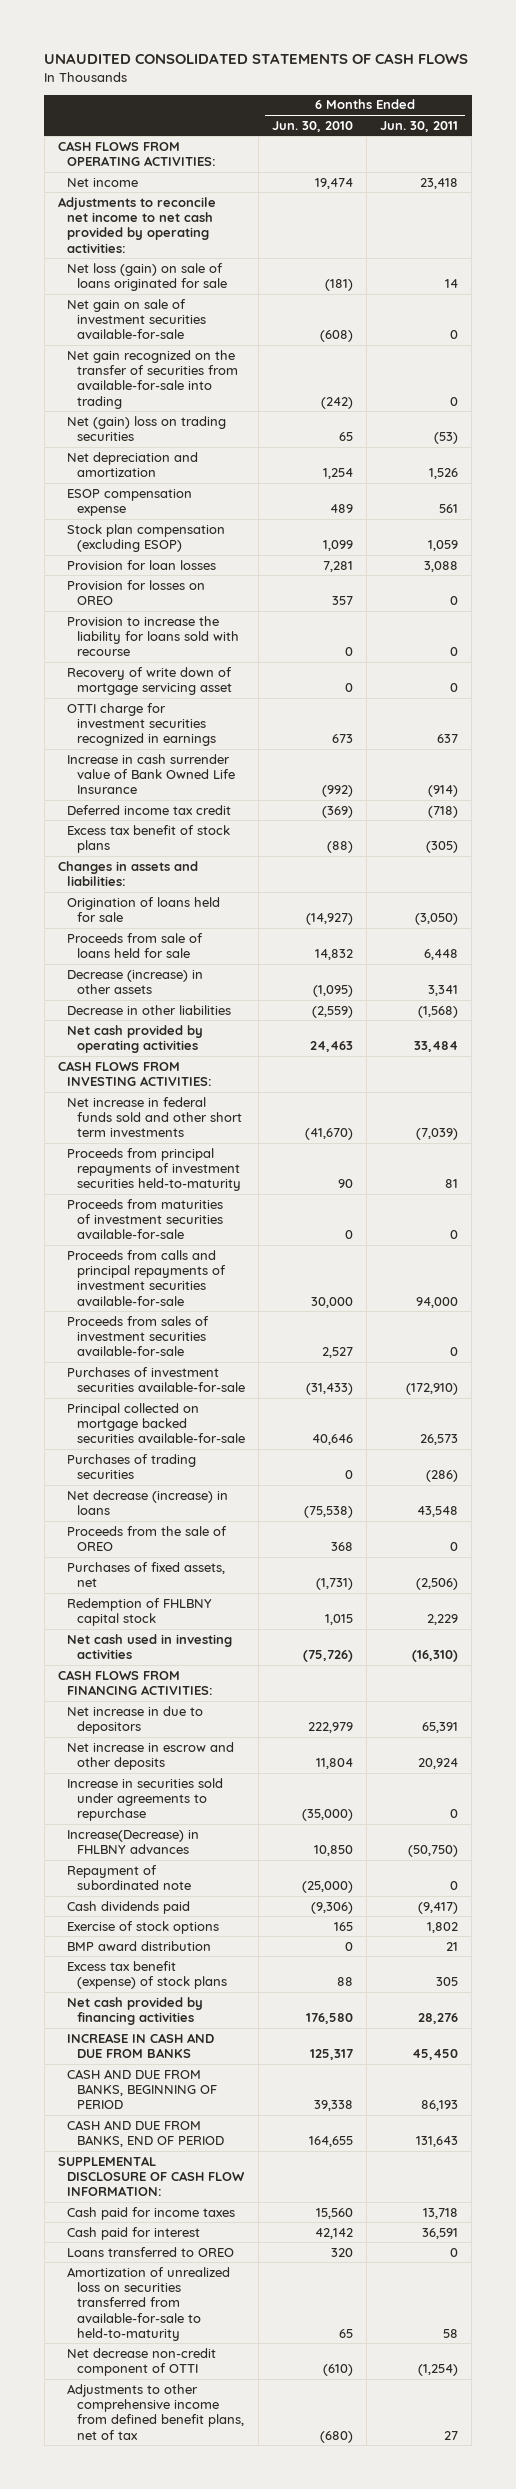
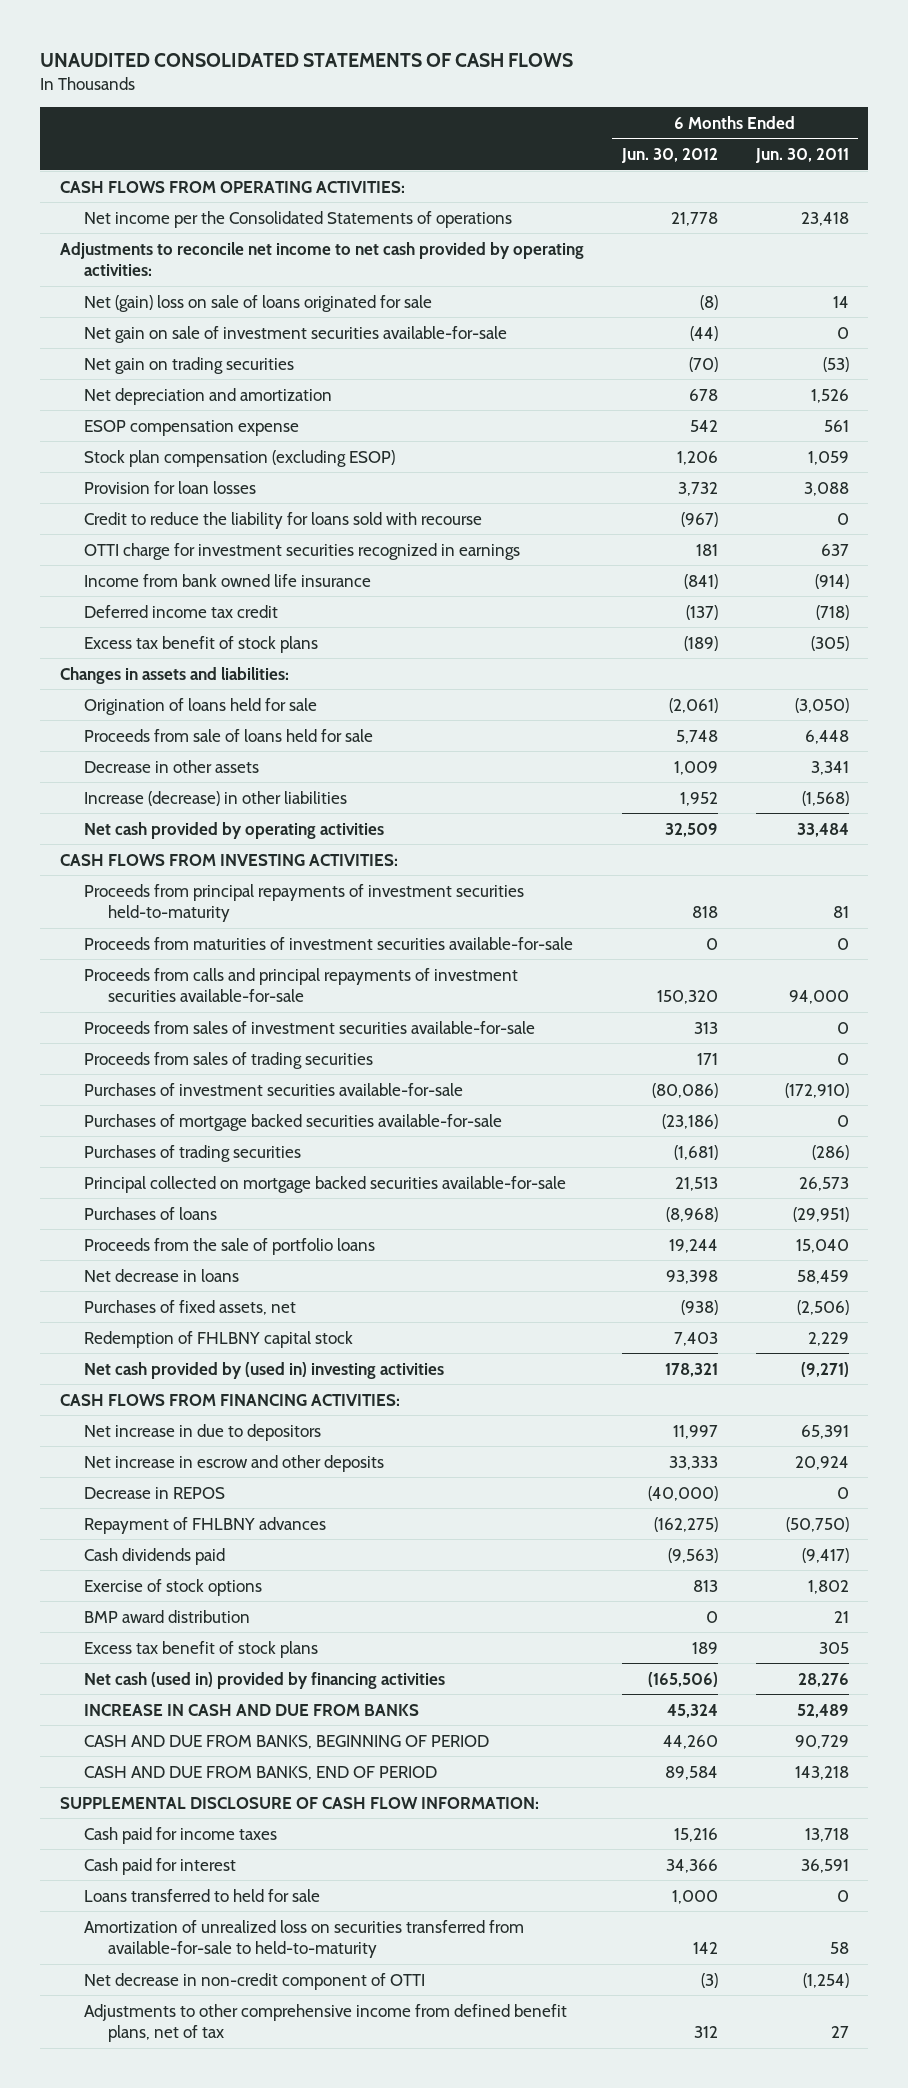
- | 6 Months Ended Jun. 30, 2010 | 6 Months Ended Jun. 30, 2011
+ | 6 Months Ended Jun. 30, 2012 | 6 Months Ended Jun. 30, 2011
- Net income | 19,474 | 23,418
+ Net income per the Consolidated Statements of operations | 21,778 | 23,418
- Net loss (gain) on sale of loans originated for sale | (181) | 14
+ Net (gain) loss on sale of loans originated for sale | (8) | 14
- Net gain recognized on the transfer of securities from available-for-sale into trading | (242) | 0
- Net (gain) loss on trading securities | 65 | (53)
+ Net gain on trading securities | (70) | (53)
- Provision for losses on OREO | 357 | 0
- Provision to increase the liability for loans sold with recourse | 0 | 0
- Recovery of write down of mortgage servicing asset | 0 | 0
+ Credit to reduce the liability for loans sold with recourse | (967) | 0
- Increase in cash surrender value of Bank Owned Life Insurance | (992) | (914)
+ Income from bank owned life insurance | (841) | (914)
- Decrease (increase) in other assets | (1,095) | 3,341
- Decrease in other liabilities | (2,559) | (1,568)
+ Decrease in other assets | 1,009 | 3,341
+ Increase (decrease) in other liabilities | 1,952 | (1,568)
- Net increase in federal funds sold and other short term investments | (41,670) | (7,039)
+ Proceeds from sales of trading securities | 171 | 0
+ Purchases of mortgage backed securities available-for-sale | (23,186) | 0
- Net decrease (increase) in loans | (75,538) | 43,548
- Proceeds from the sale of OREO | 368 | 0
moved down: Principal collected on mortgage backed securities available-for-sale | 21,513 | 26,573
+ Purchases of loans | (8,968) | (29,951)
+ Proceeds from the sale of portfolio loans | 19,244 | 15,040
+ Net decrease in loans | 93,398 | 58,459
- Net cash used in investing activities | (75,726) | (16,310)
+ Net cash provided by (used in) investing activities | 178,321 | (9,271)
- Increase in securities sold under agreements to repurchase | (35,000) | 0
- Increase(Decrease) in FHLBNY advances | 10,850 | (50,750)
- Repayment of subordinated note | (25,000) | 0
+ Decrease in REPOS | (40,000) | 0
+ Repayment of FHLBNY advances | (162,275) | (50,750)
- Excess tax benefit (expense) of stock plans | 88 | 305
- Net cash provided by financing activities | 176,580 | 28,276
- INCREASE IN CASH AND DUE FROM BANKS | 125,317 | 45,450
- CASH AND DUE FROM BANKS, BEGINNING OF PERIOD | 39,338 | 86,193
- CASH AND DUE FROM BANKS, END OF PERIOD | 164,655 | 131,643
+ Excess tax benefit of stock plans | 189 | 305
+ Net cash (used in) provided by financing activities | (165,506) | 28,276
+ INCREASE IN CASH AND DUE FROM BANKS | 45,324 | 52,489
+ CASH AND DUE FROM BANKS, BEGINNING OF PERIOD | 44,260 | 90,729
+ CASH AND DUE FROM BANKS, END OF PERIOD | 89,584 | 143,218
- Loans transferred to OREO | 320 | 0
+ Loans transferred to held for sale | 1,000 | 0
- Net decrease non-credit component of OTTI | (610) | (1,254)
+ Net decrease in non-credit component of OTTI | (3) | (1,254)

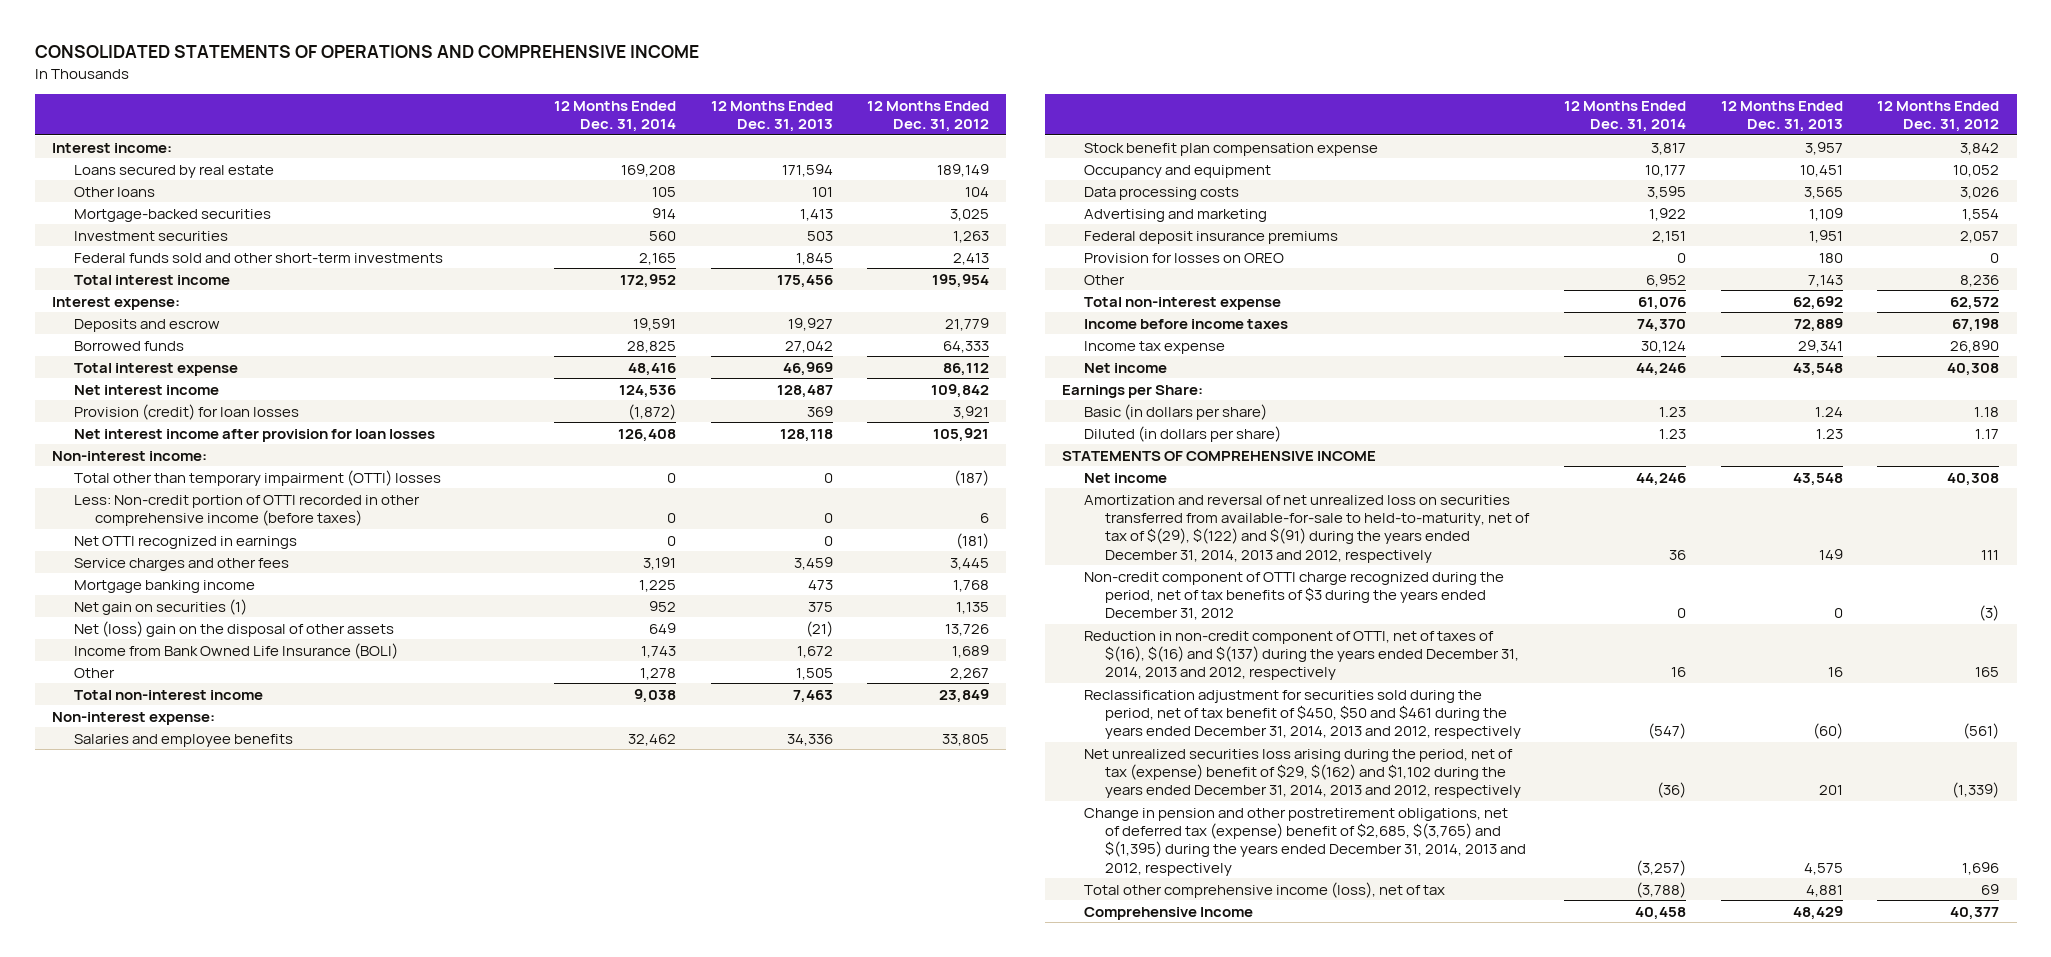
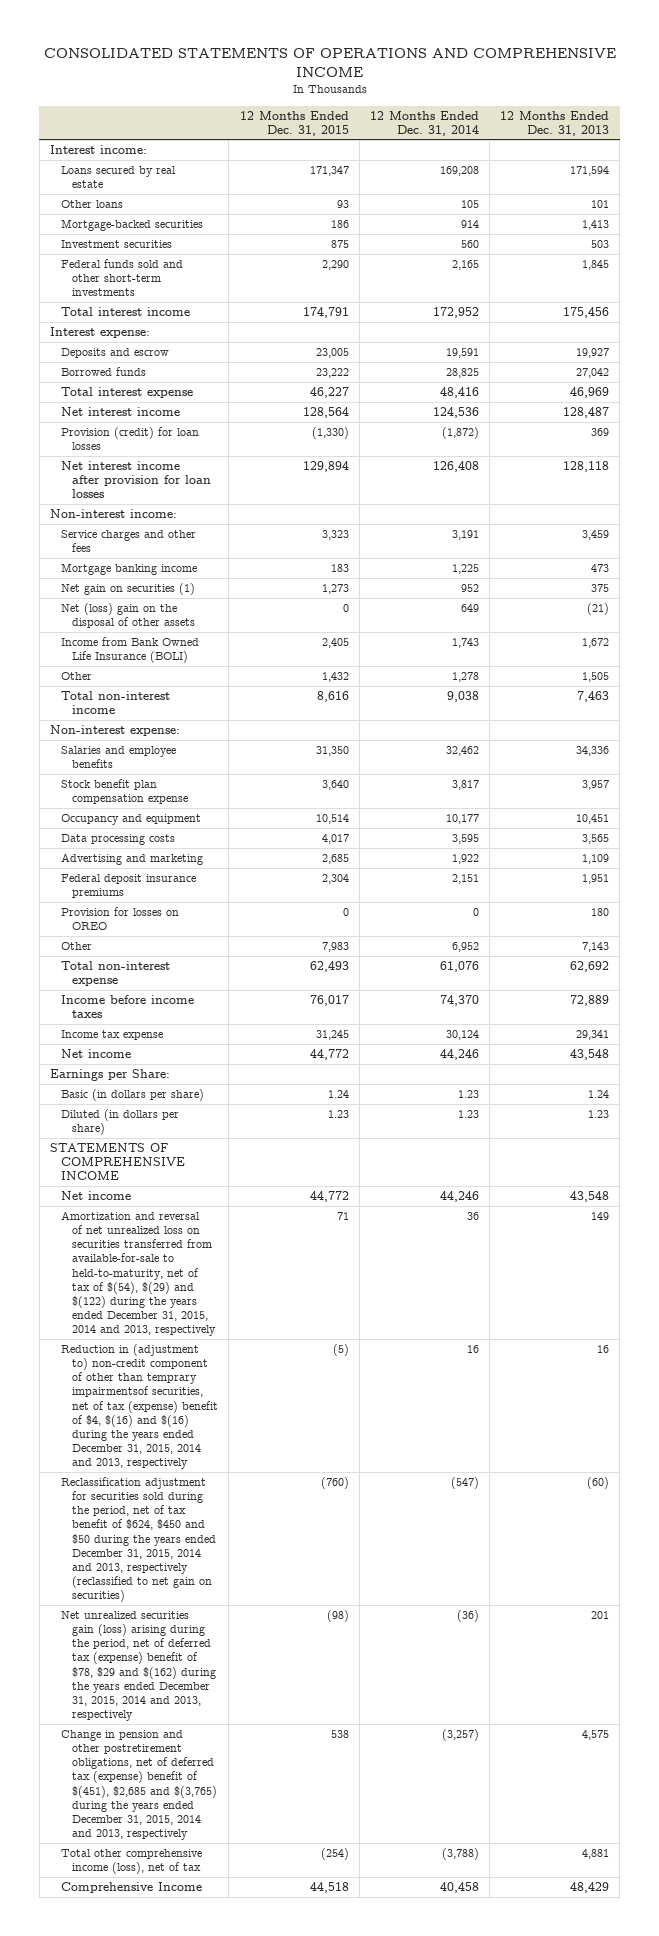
- | 12 Months Ended Dec. 31, 2014 | 12 Months Ended Dec. 31, 2013 | 12 Months Ended Dec. 31, 2012
+ | 12 Months Ended Dec. 31, 2015 | 12 Months Ended Dec. 31, 2014 | 12 Months Ended Dec. 31, 2013
- Total other than temporary impairment (OTTI) losses | 0 | 0 | (187)
- Less: Non-credit portion of OTTI recorded in other comprehensive income (before taxes) | 0 | 0 | 6
- Net OTTI recognized in earnings | 0 | 0 | (181)
- Amortization and reversal of net unrealized loss on securities transferred from available-for-sale to held-to-maturity, net of tax of $(29), $(122) and $(91) during the years ended December 31, 2014, 2013 and 2012, respectively | 36 | 149 | 111
- Non-credit component of OTTI charge recognized during the period, net of tax benefits of $3 during the years ended December 31, 2012 | 0 | 0 | (3)
- Reduction in non-credit component of OTTI, net of taxes of $(16), $(16) and $(137) during the years ended December 31, 2014, 2013 and 2012, respectively | 16 | 16 | 165
- Reclassification adjustment for securities sold during the period, net of tax benefit of $450, $50 and $461 during the years ended December 31, 2014, 2013 and 2012, respectively | (547) | (60) | (561)
- Net unrealized securities loss arising during the period, net of tax (expense) benefit of $29, $(162) and $1,102 during the years ended December 31, 2014, 2013 and 2012, respectively | (36) | 201 | (1,339)
- Change in pension and other postretirement obligations, net of deferred tax (expense) benefit of $2,685, $(3,765) and $(1,395) during the years ended December 31, 2014, 2013 and 2012, respectively | (3,257) | 4,575 | 1,696
+ Amortization and reversal of net unrealized loss on securities transferred from available-for-sale to held-to-maturity, net of tax of $(54), $(29) and $(122) during the years ended December 31, 2015, 2014 and 2013, respectively | 71 | 36 | 149
+ Reduction in (adjustment to) non-credit component of other than temprary impairmentsof securities, net of tax (expense) benefit of $4, $(16) and $(16) during the years ended December 31, 2015, 2014 and 2013, respectively | (5) | 16 | 16
+ Reclassification adjustment for securities sold during the period, net of tax benefit of $624, $450 and $50 during the years ended December 31, 2015, 2014 and 2013, respectively (reclassified to net gain on securities) | (760) | (547) | (60)
+ Net unrealized securities gain (loss) arising during the period, net of deferred tax (expense) benefit of $78, $29 and $(162) during the years ended December 31, 2015, 2014 and 2013, respectively | (98) | (36) | 201
+ Change in pension and other postretirement obligations, net of deferred tax (expense) benefit of $(451), $2,685 and $(3,765) during the years ended December 31, 2015, 2014 and 2013, respectively | 538 | (3,257) | 4,575

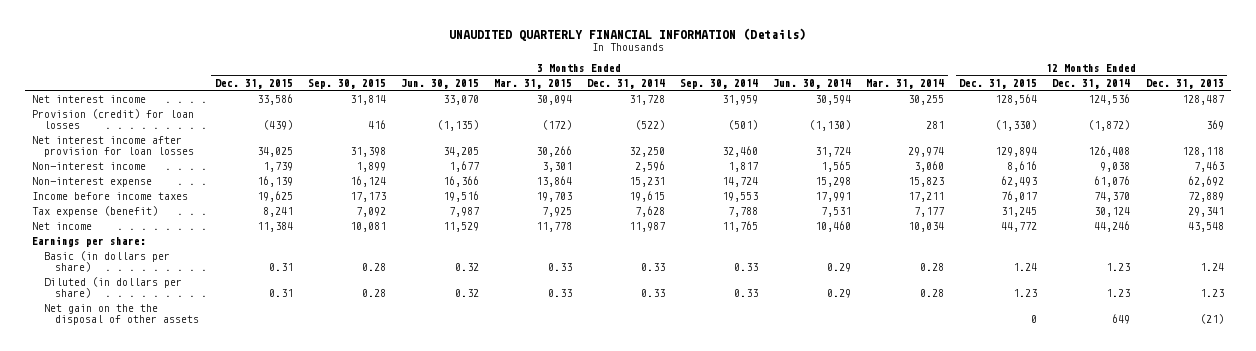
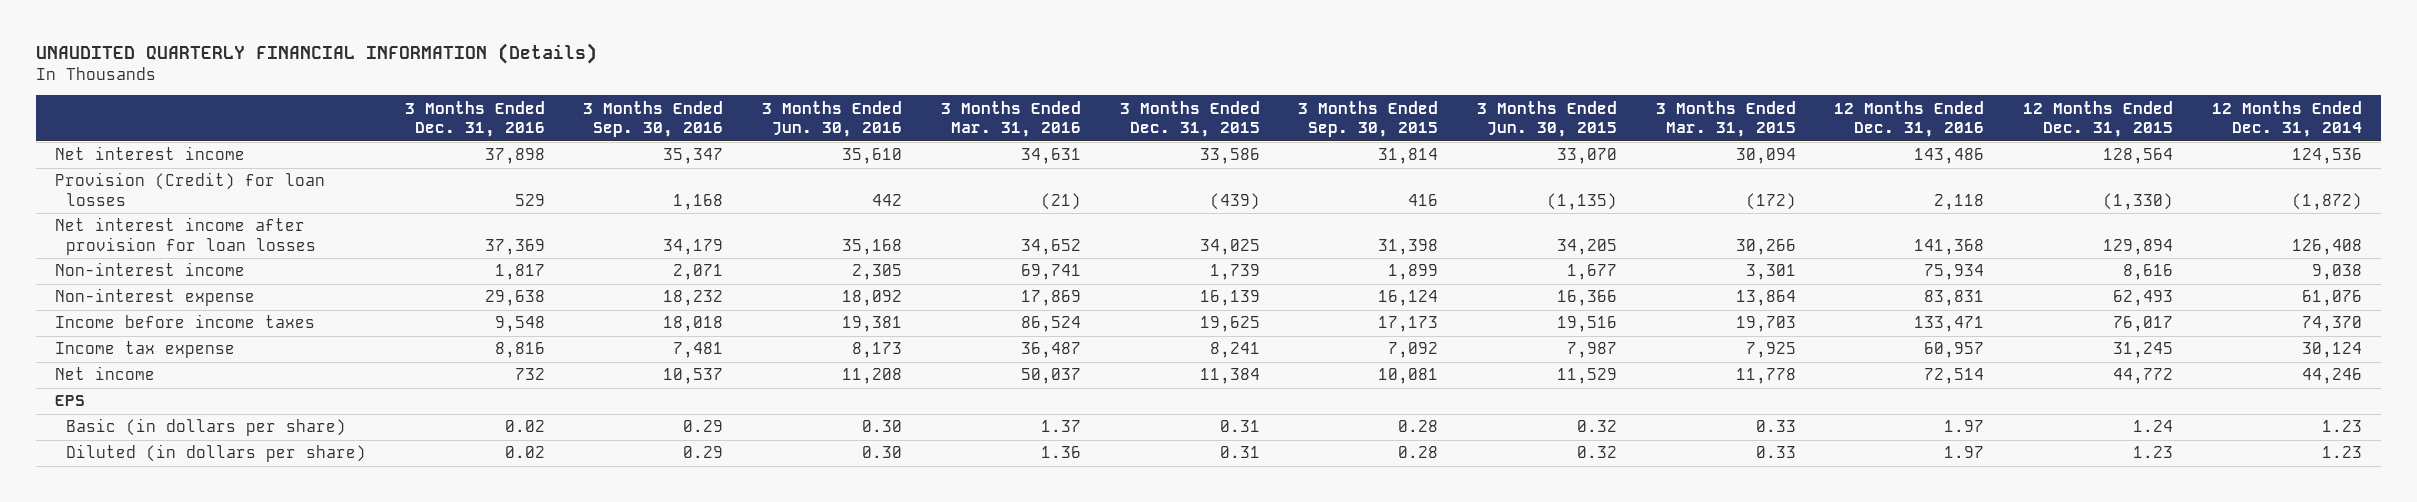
- | 3 Months Ended Dec. 31, 2015 | 3 Months Ended Sep. 30, 2015 | 3 Months Ended Jun. 30, 2015 | 3 Months Ended Mar. 31, 2015 | 3 Months Ended Dec. 31, 2014 | 3 Months Ended Sep. 30, 2014 | 3 Months Ended Jun. 30, 2014 | 3 Months Ended Mar. 31, 2014 | 12 Months Ended Dec. 31, 2015 | 12 Months Ended Dec. 31, 2014 | 12 Months Ended Dec. 31, 2013
+ | 3 Months Ended Dec. 31, 2016 | 3 Months Ended Sep. 30, 2016 | 3 Months Ended Jun. 30, 2016 | 3 Months Ended Mar. 31, 2016 | 3 Months Ended Dec. 31, 2015 | 3 Months Ended Sep. 30, 2015 | 3 Months Ended Jun. 30, 2015 | 3 Months Ended Mar. 31, 2015 | 12 Months Ended Dec. 31, 2016 | 12 Months Ended Dec. 31, 2015 | 12 Months Ended Dec. 31, 2014
- Provision (credit) for loan losses | (439) | 416 | (1,135) | (172) | (522) | (501) | (1,130) | 281 | (1,330) | (1,872) | 369
+ Provision (Credit) for loan losses | 529 | 1,168 | 442 | (21) | (439) | 416 | (1,135) | (172) | 2,118 | (1,330) | (1,872)
- Tax expense (benefit) | 8,241 | 7,092 | 7,987 | 7,925 | 7,628 | 7,788 | 7,531 | 7,177 | 31,245 | 30,124 | 29,341
+ Income tax expense | 8,816 | 7,481 | 8,173 | 36,487 | 8,241 | 7,092 | 7,987 | 7,925 | 60,957 | 31,245 | 30,124
- Earnings per share:
+ EPS
- Net gain on the the disposal of other assets | | | | | | | | | 0 | 649 | (21)

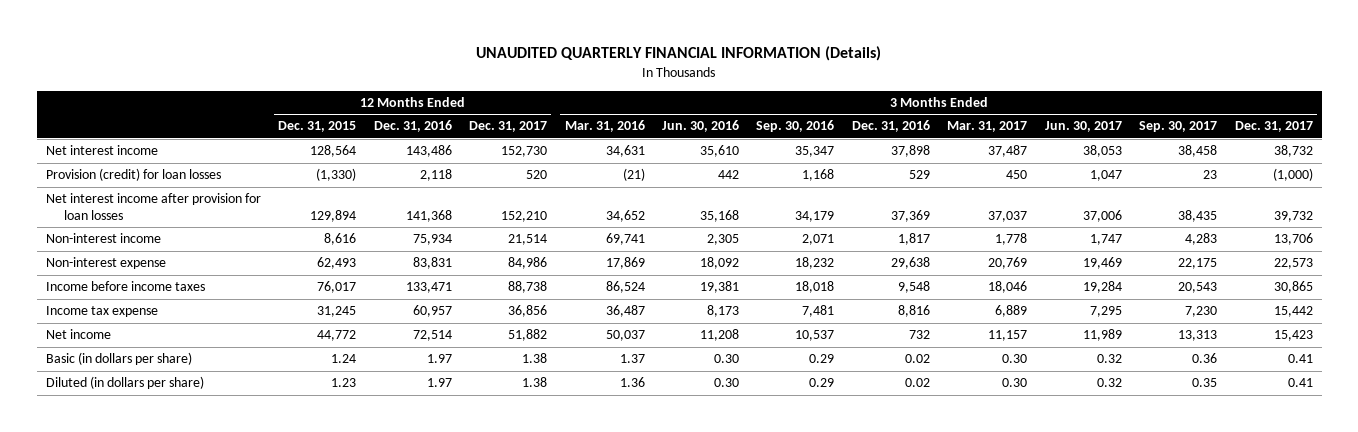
- | 3 Months Ended Dec. 31, 2016 | 3 Months Ended Sep. 30, 2016 | 3 Months Ended Jun. 30, 2016 | 3 Months Ended Mar. 31, 2016 | 3 Months Ended Dec. 31, 2015 | 3 Months Ended Sep. 30, 2015 | 3 Months Ended Jun. 30, 2015 | 3 Months Ended Mar. 31, 2015 | 12 Months Ended Dec. 31, 2016 | 12 Months Ended Dec. 31, 2015 | 12 Months Ended Dec. 31, 2014
+ | 12 Months Ended Dec. 31, 2015 | 12 Months Ended Dec. 31, 2016 | 12 Months Ended Dec. 31, 2017 | 3 Months Ended Mar. 31, 2016 | 3 Months Ended Jun. 30, 2016 | 3 Months Ended Sep. 30, 2016 | 3 Months Ended Dec. 31, 2016 | 3 Months Ended Mar. 31, 2017 | 3 Months Ended Jun. 30, 2017 | 3 Months Ended Sep. 30, 2017 | 3 Months Ended Dec. 31, 2017
- Provision (Credit) for loan losses | 529 | 1,168 | 442 | (21) | (439) | 416 | (1,135) | (172) | 2,118 | (1,330) | (1,872)
+ Provision (credit) for loan losses | (1,330) | 2,118 | 520 | (21) | 442 | 1,168 | 529 | 450 | 1,047 | 23 | (1,000)
- EPS

